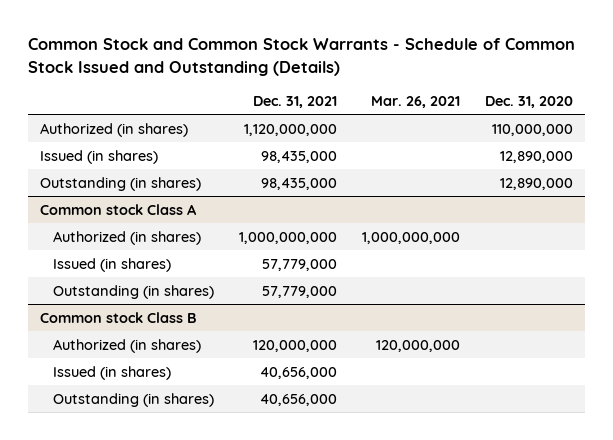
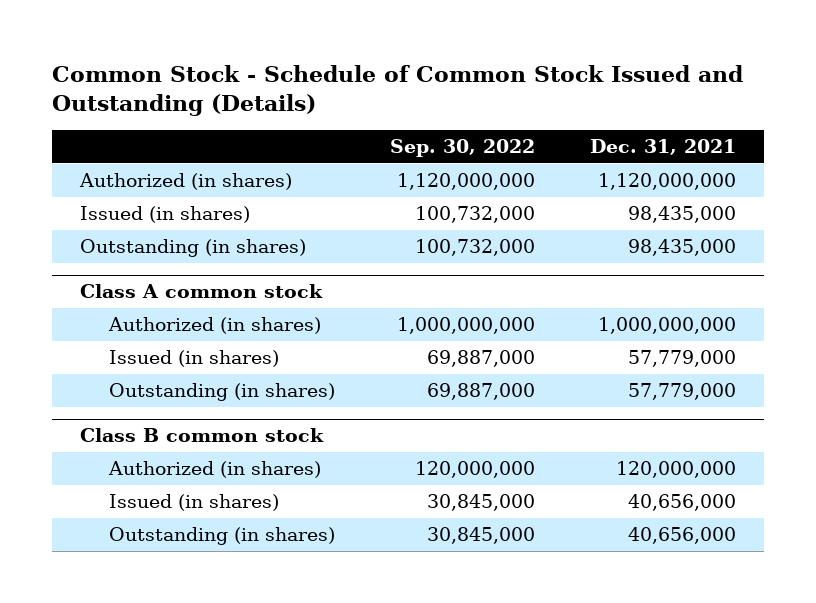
- Common Stock and Common Stock Warrants - Schedule of Common Stock Issued and Outstanding (Details)
+ Common Stock - Schedule of Common Stock Issued and Outstanding (Details)
- | Dec. 31, 2021 | Mar. 26, 2021 | Dec. 31, 2020
+ | Sep. 30, 2022 | Dec. 31, 2021
- Common stock Class A
+ Class A common stock
- Common stock Class B
+ Class B common stock

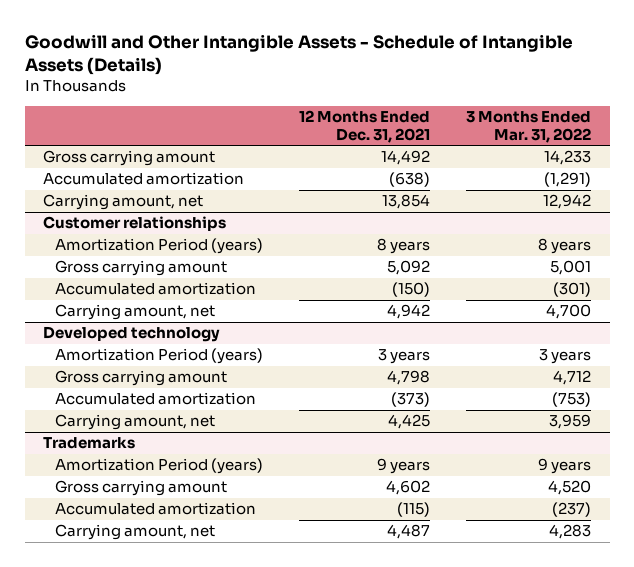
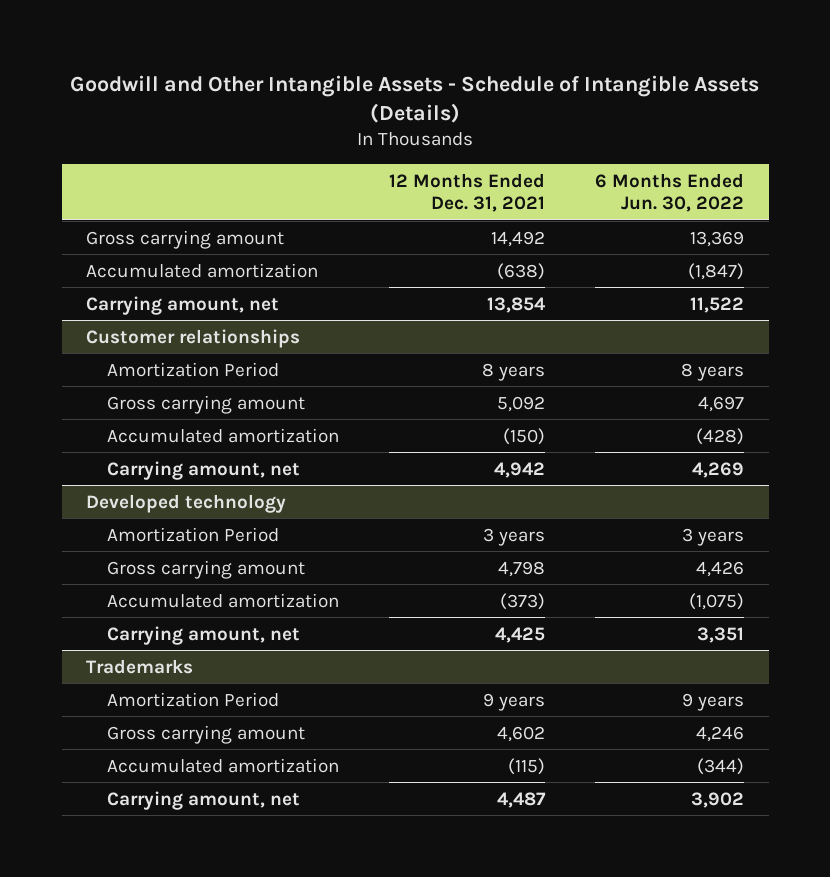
- | 12 Months Ended Dec. 31, 2021 | 3 Months Ended Mar. 31, 2022
+ | 12 Months Ended Dec. 31, 2021 | 6 Months Ended Jun. 30, 2022
@ Customer relationships
- Amortization Period (years) | 8 years | 8 years
+ Amortization Period | 8 years | 8 years
@ Developed technology
- Amortization Period (years) | 3 years | 3 years
+ Amortization Period | 3 years | 3 years
@ Trademarks
- Amortization Period (years) | 9 years | 9 years
+ Amortization Period | 9 years | 9 years

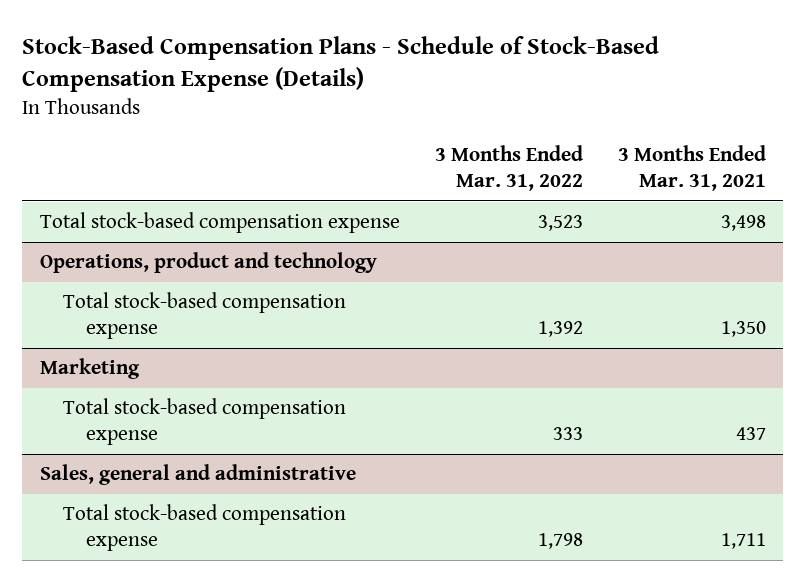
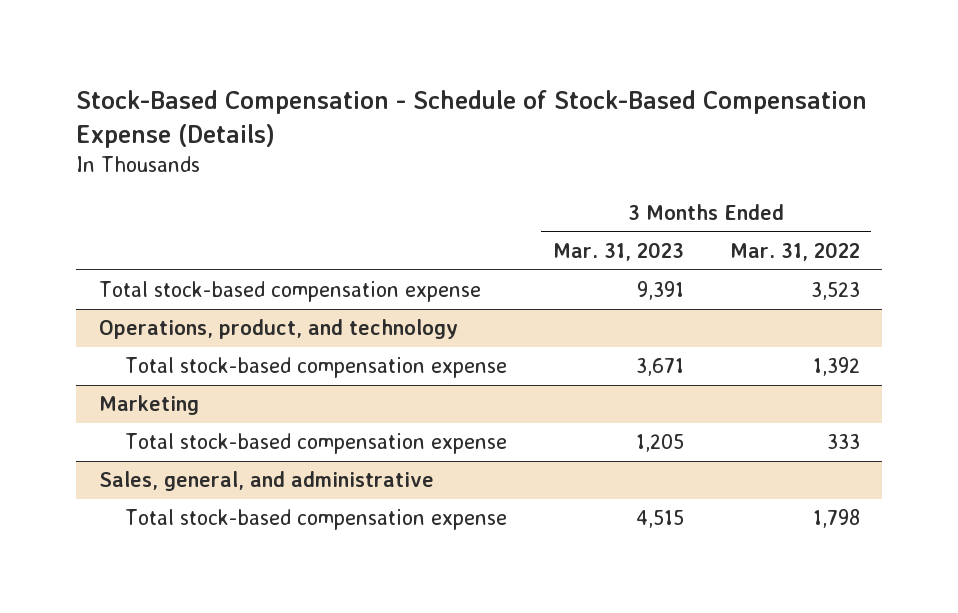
- Stock-Based Compensation Plans - Schedule of Stock-Based Compensation Expense (Details)
+ Stock-Based Compensation - Schedule of Stock-Based Compensation Expense (Details)
- | 3 Months Ended Mar. 31, 2022 | 3 Months Ended Mar. 31, 2021
+ | 3 Months Ended Mar. 31, 2023 | 3 Months Ended Mar. 31, 2022
- Operations, product and technology
+ Operations, product, and technology
- Sales, general and administrative
+ Sales, general, and administrative

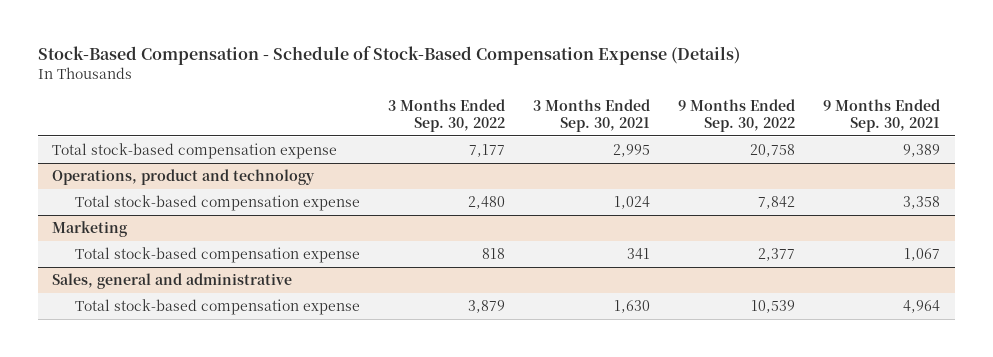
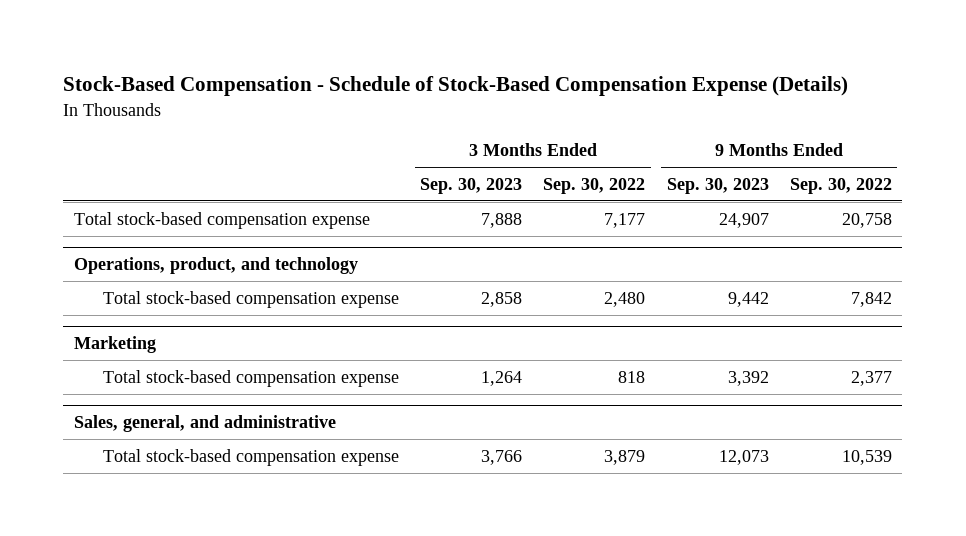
- | 3 Months Ended Sep. 30, 2022 | 3 Months Ended Sep. 30, 2021 | 9 Months Ended Sep. 30, 2022 | 9 Months Ended Sep. 30, 2021
+ | 3 Months Ended Sep. 30, 2023 | 3 Months Ended Sep. 30, 2022 | 9 Months Ended Sep. 30, 2023 | 9 Months Ended Sep. 30, 2022
- Operations, product and technology
+ Operations, product, and technology
- Sales, general and administrative
+ Sales, general, and administrative

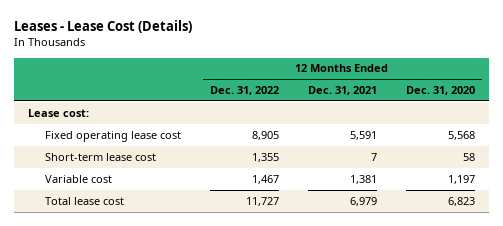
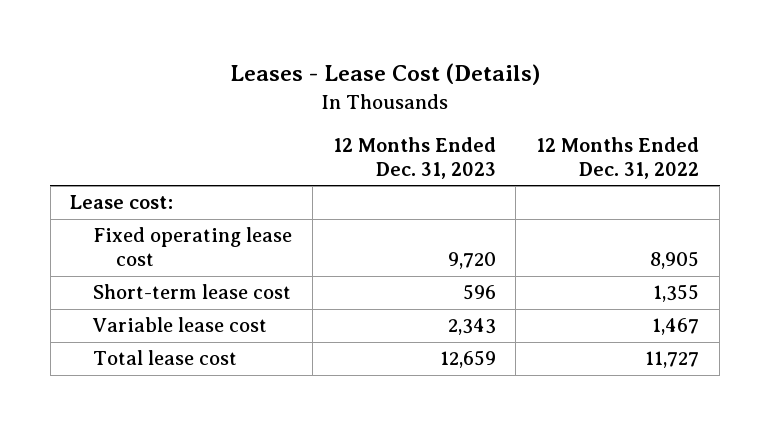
- | 12 Months Ended Dec. 31, 2022 | 12 Months Ended Dec. 31, 2021 | 12 Months Ended Dec. 31, 2020
+ | 12 Months Ended Dec. 31, 2023 | 12 Months Ended Dec. 31, 2022
- Variable cost | 1,467 | 1,381 | 1,197
+ Variable lease cost | 2,343 | 1,467

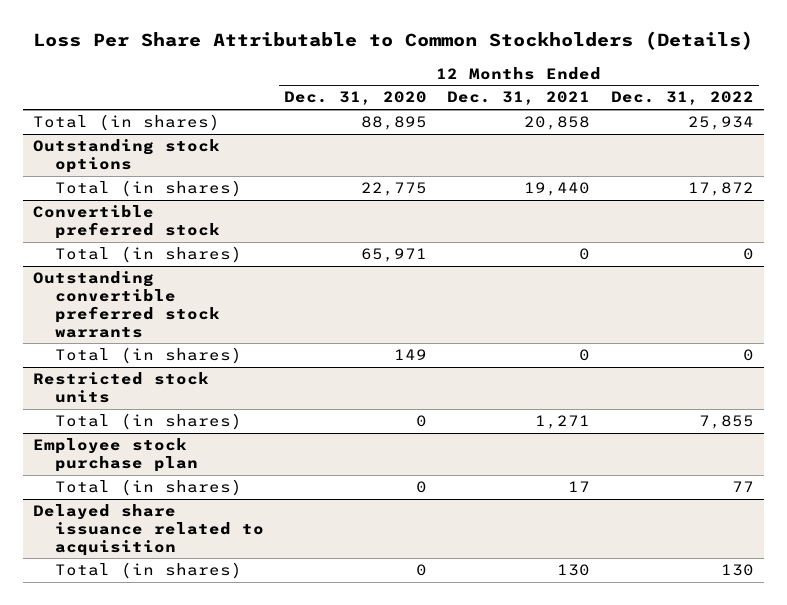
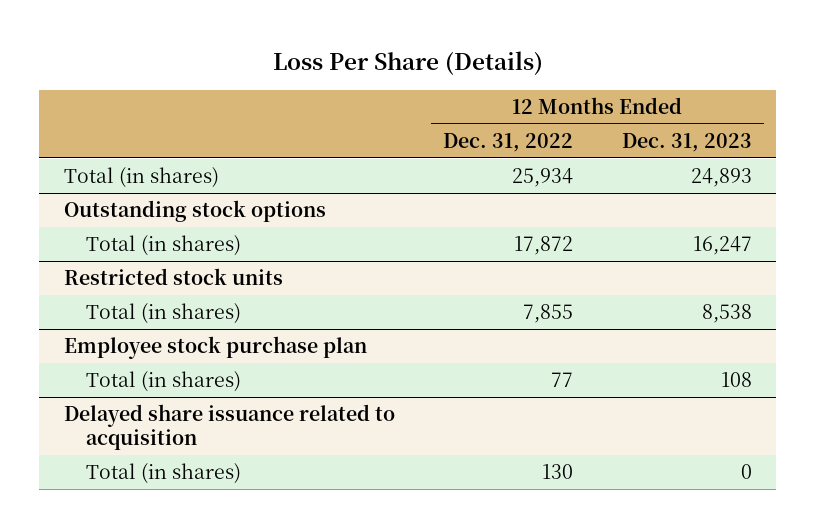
- Loss Per Share Attributable to Common Stockholders (Details)
+ Loss Per Share (Details)
- | 12 Months Ended Dec. 31, 2020 | 12 Months Ended Dec. 31, 2021 | 12 Months Ended Dec. 31, 2022
+ | 12 Months Ended Dec. 31, 2022 | 12 Months Ended Dec. 31, 2023
- Convertible preferred stock
- Total (in shares) | 65,971 | 0 | 0
- Outstanding convertible preferred stock warrants
- Total (in shares) | 149 | 0 | 0

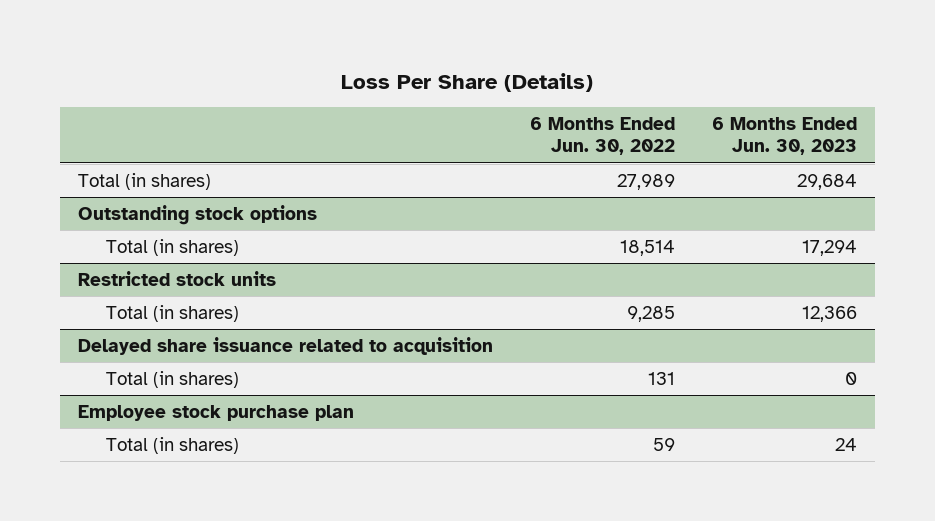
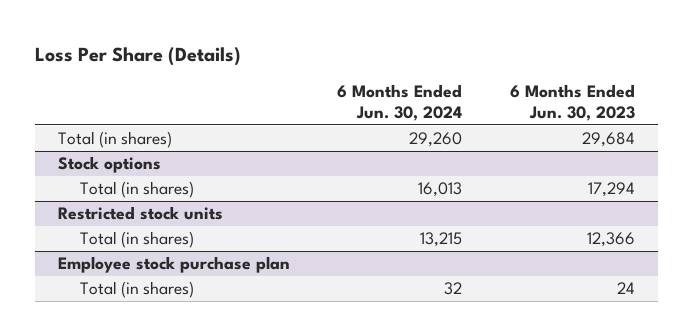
- | 6 Months Ended Jun. 30, 2022 | 6 Months Ended Jun. 30, 2023
+ | 6 Months Ended Jun. 30, 2024 | 6 Months Ended Jun. 30, 2023
- Outstanding stock options
+ Stock options
- Delayed share issuance related to acquisition
- Total (in shares) | 131 | 0

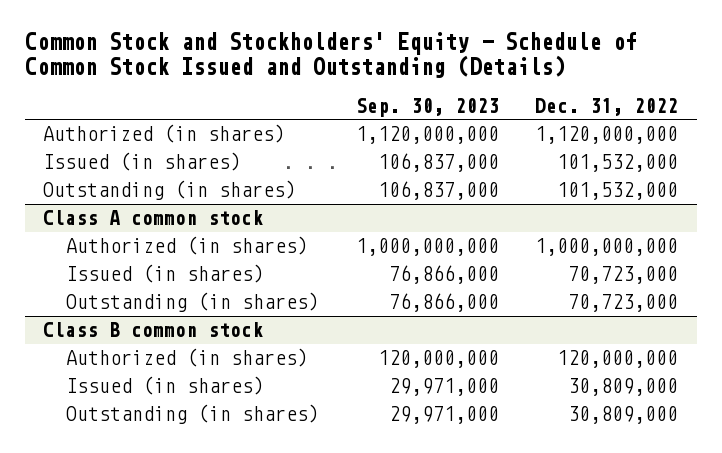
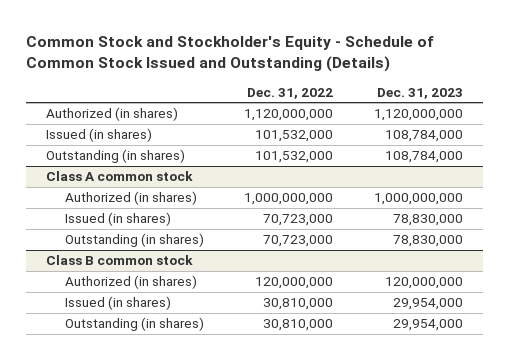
- Common Stock and Stockholders' Equity - Schedule of Common Stock Issued and Outstanding (Details)
+ Common Stock and Stockholder's Equity - Schedule of Common Stock Issued and Outstanding (Details)
- | Sep. 30, 2023 | Dec. 31, 2022
+ | Dec. 31, 2022 | Dec. 31, 2023
@ Class B common stock
- Issued (in shares) | 29,971,000 | 30,809,000
- Outstanding (in shares) | 29,971,000 | 30,809,000
+ Issued (in shares) | 30,810,000 | 29,954,000
+ Outstanding (in shares) | 30,810,000 | 29,954,000

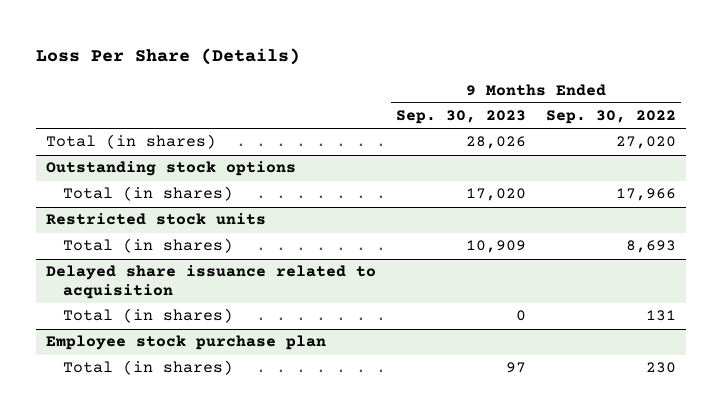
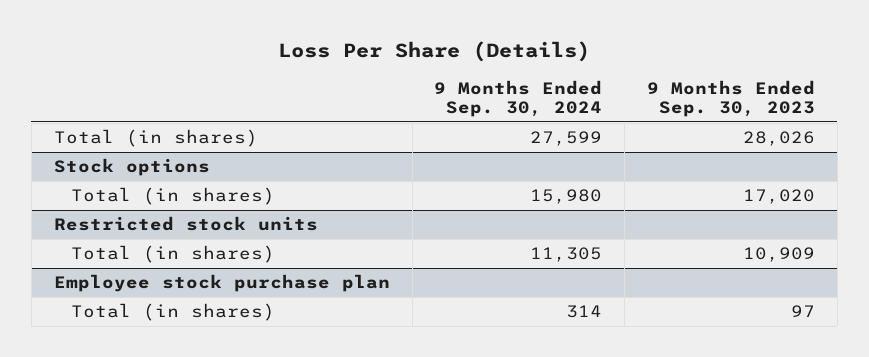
- | 9 Months Ended Sep. 30, 2023 | 9 Months Ended Sep. 30, 2022
+ | 9 Months Ended Sep. 30, 2024 | 9 Months Ended Sep. 30, 2023
- Outstanding stock options
+ Stock options
- Delayed share issuance related to acquisition
- Total (in shares) | 0 | 131

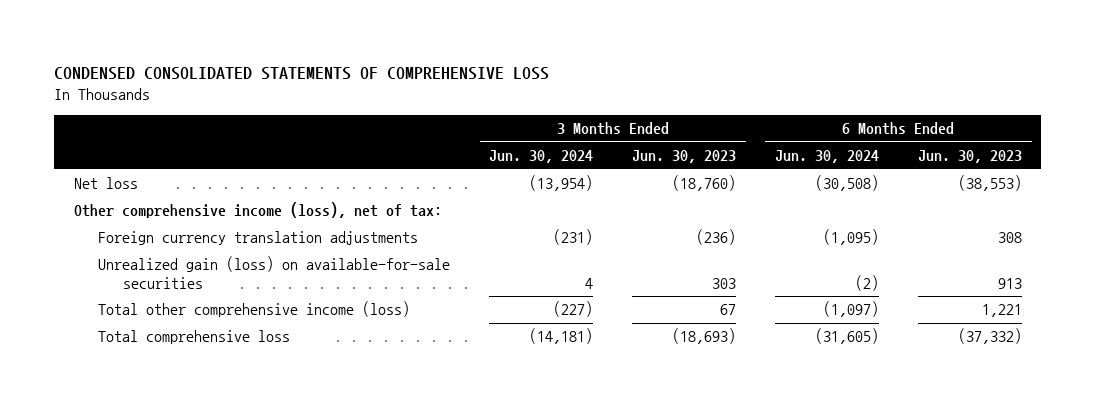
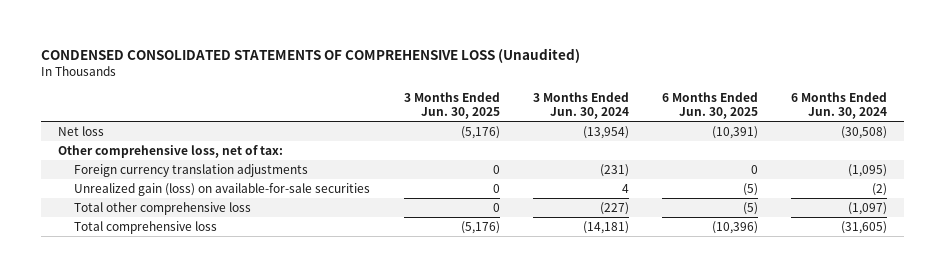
- CONDENSED CONSOLIDATED STATEMENTS OF COMPREHENSIVE LOSS
+ CONDENSED CONSOLIDATED STATEMENTS OF COMPREHENSIVE LOSS (Unaudited)
- | 3 Months Ended Jun. 30, 2024 | 3 Months Ended Jun. 30, 2023 | 6 Months Ended Jun. 30, 2024 | 6 Months Ended Jun. 30, 2023
+ | 3 Months Ended Jun. 30, 2025 | 3 Months Ended Jun. 30, 2024 | 6 Months Ended Jun. 30, 2025 | 6 Months Ended Jun. 30, 2024
- Other comprehensive income (loss), net of tax:
+ Other comprehensive loss, net of tax:
- Total other comprehensive income (loss) | (227) | 67 | (1,097) | 1,221
+ Total other comprehensive loss | 0 | (227) | (5) | (1,097)

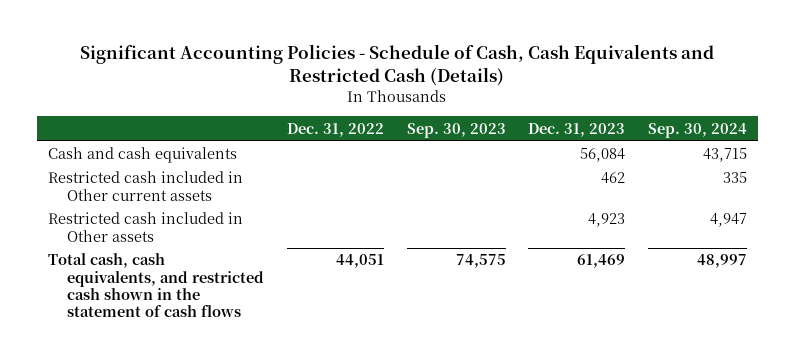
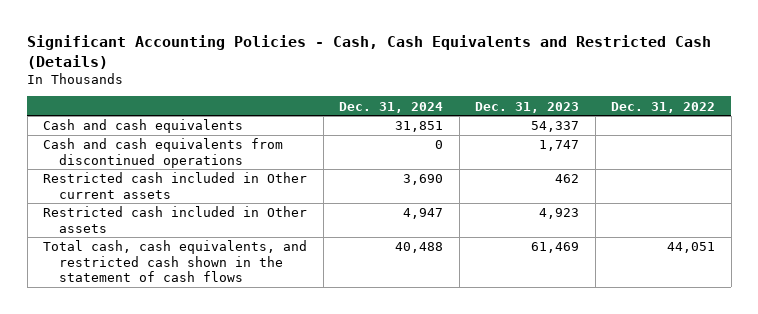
- Significant Accounting Policies - Schedule of Cash, Cash Equivalents and Restricted Cash (Details)
+ Significant Accounting Policies - Cash, Cash Equivalents and Restricted Cash (Details)
- | Dec. 31, 2022 | Sep. 30, 2023 | Dec. 31, 2023 | Sep. 30, 2024
+ | Dec. 31, 2024 | Dec. 31, 2023 | Dec. 31, 2022
- Cash and cash equivalents | | | 56,084 | 43,715
+ Cash and cash equivalents | 31,851 | 54,337 |
+ Cash and cash equivalents from discontinued operations | 0 | 1,747 |

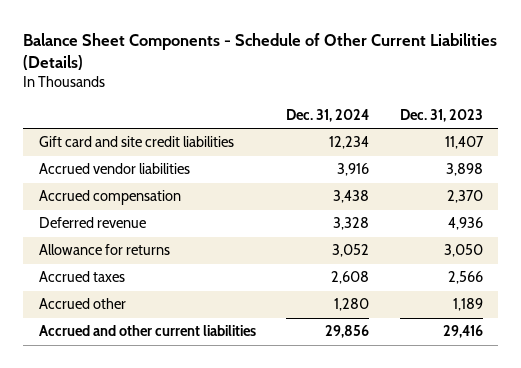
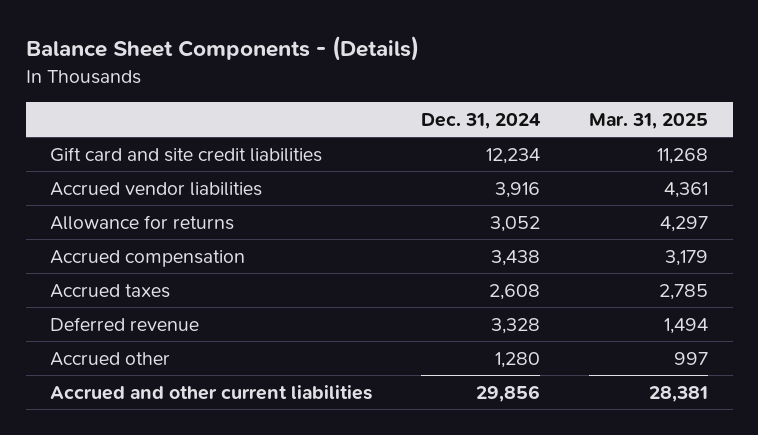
- Balance Sheet Components - Schedule of Other Current Liabilities (Details)
+ Balance Sheet Components - (Details)
- | Dec. 31, 2024 | Dec. 31, 2023
+ | Dec. 31, 2024 | Mar. 31, 2025
moved down: Accrued compensation | 3,438 | 3,179
moved down: Deferred revenue | 3,328 | 1,494

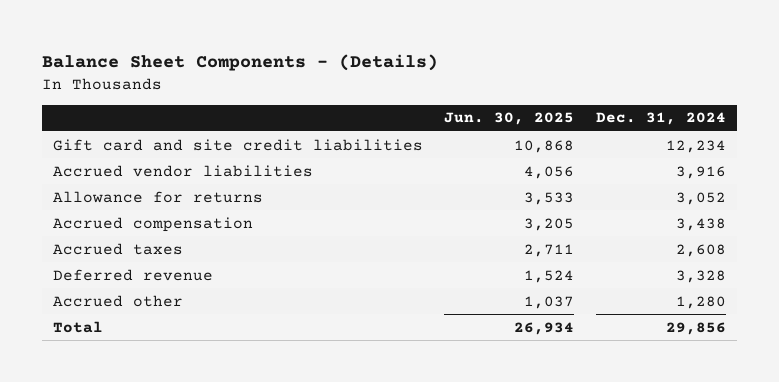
- | Dec. 31, 2024 | Mar. 31, 2025
+ | Jun. 30, 2025 | Dec. 31, 2024
- Accrued and other current liabilities | 29,856 | 28,381
+ Total | 26,934 | 29,856

